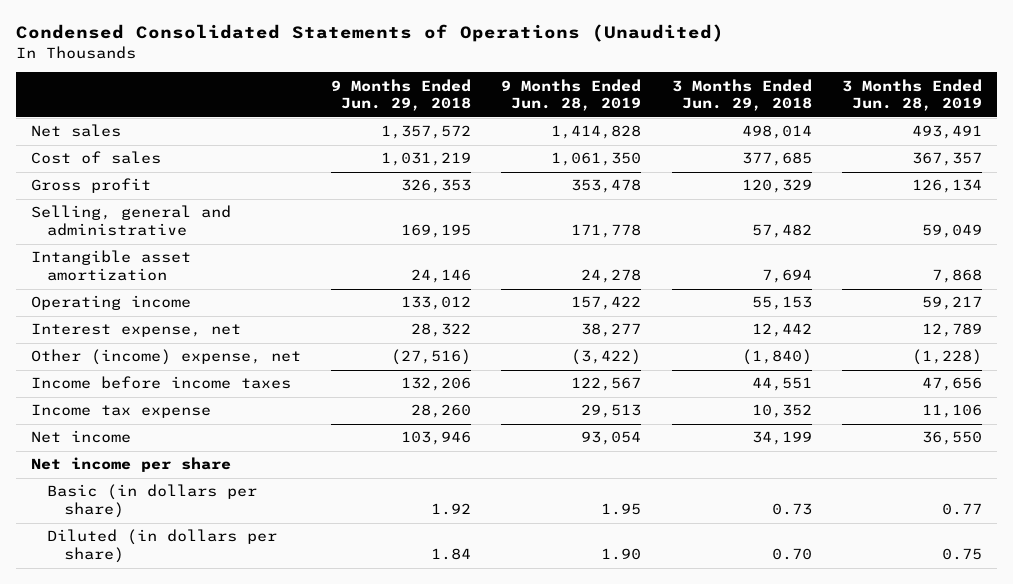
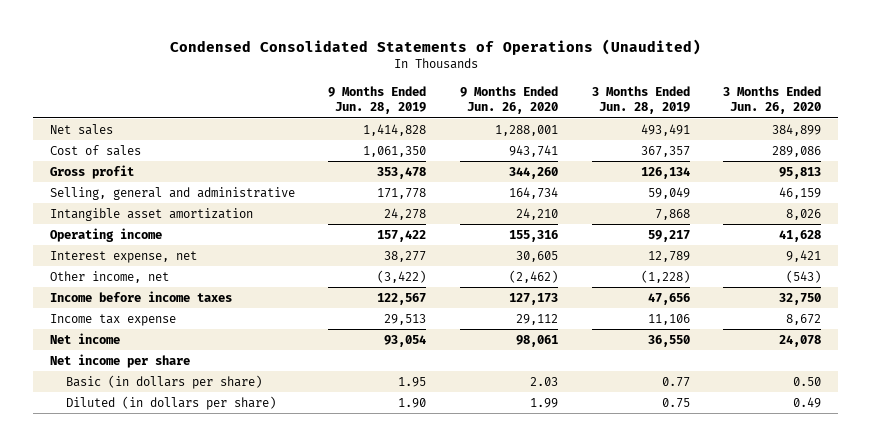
- | 9 Months Ended Jun. 29, 2018 | 9 Months Ended Jun. 28, 2019 | 3 Months Ended Jun. 29, 2018 | 3 Months Ended Jun. 28, 2019
+ | 9 Months Ended Jun. 28, 2019 | 9 Months Ended Jun. 26, 2020 | 3 Months Ended Jun. 28, 2019 | 3 Months Ended Jun. 26, 2020
- Other (income) expense, net | (27,516) | (3,422) | (1,840) | (1,228)
+ Other income, net | (3,422) | (2,462) | (1,228) | (543)

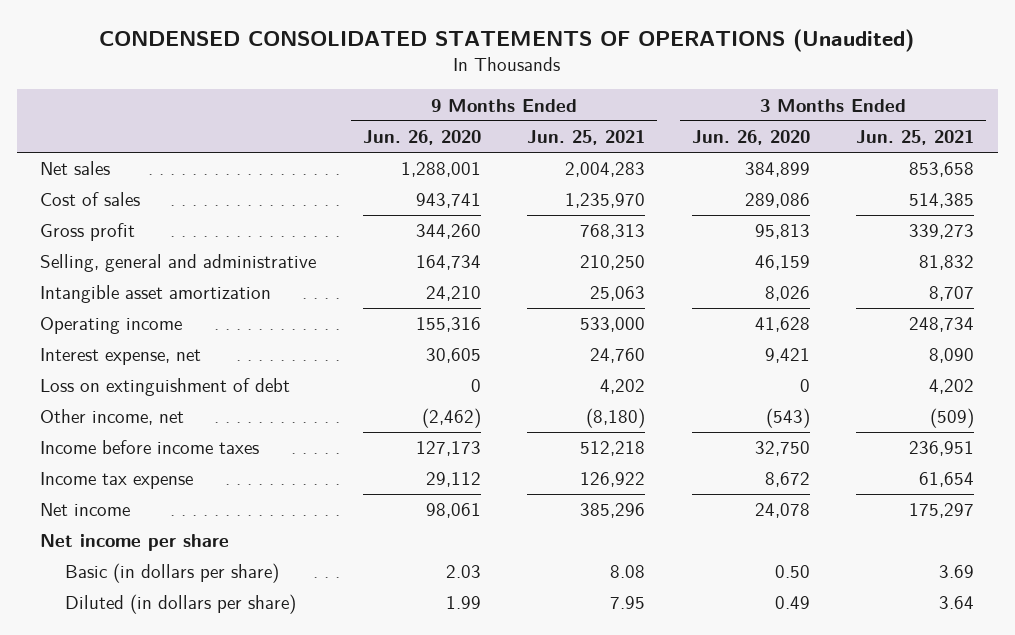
- Condensed Consolidated Statements of Operations (Unaudited)
+ CONDENSED CONSOLIDATED STATEMENTS OF OPERATIONS (Unaudited)
- | 9 Months Ended Jun. 28, 2019 | 9 Months Ended Jun. 26, 2020 | 3 Months Ended Jun. 28, 2019 | 3 Months Ended Jun. 26, 2020
+ | 9 Months Ended Jun. 26, 2020 | 9 Months Ended Jun. 25, 2021 | 3 Months Ended Jun. 26, 2020 | 3 Months Ended Jun. 25, 2021
+ Loss on extinguishment of debt | 0 | 4,202 | 0 | 4,202

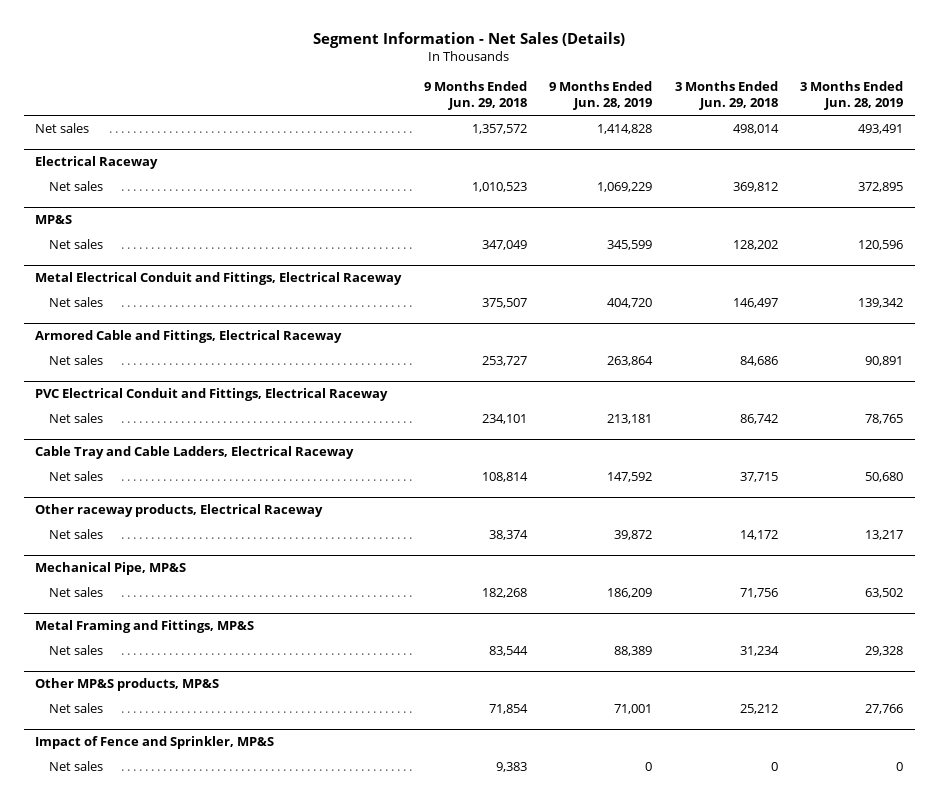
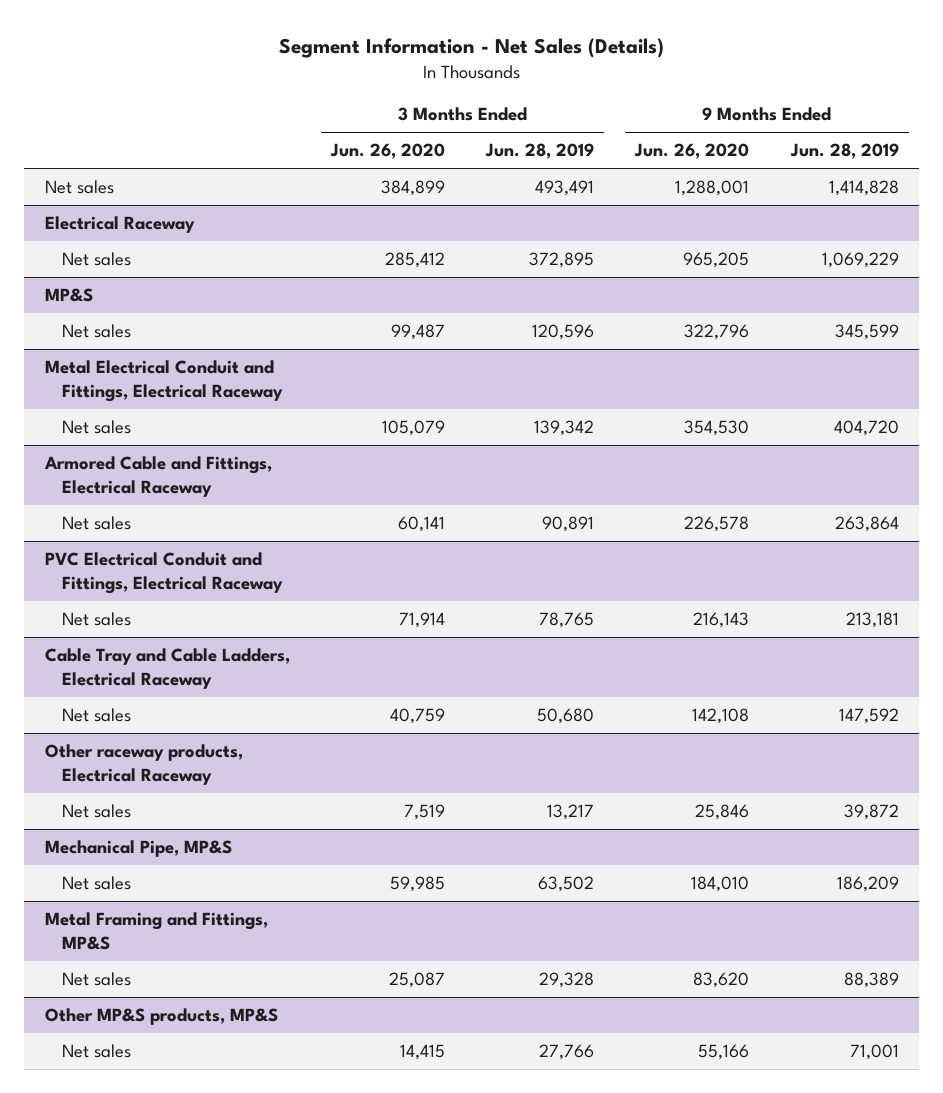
- | 9 Months Ended Jun. 29, 2018 | 9 Months Ended Jun. 28, 2019 | 3 Months Ended Jun. 29, 2018 | 3 Months Ended Jun. 28, 2019
+ | 3 Months Ended Jun. 26, 2020 | 3 Months Ended Jun. 28, 2019 | 9 Months Ended Jun. 26, 2020 | 9 Months Ended Jun. 28, 2019
- Impact of Fence and Sprinkler, MP&S
- Net sales | 9,383 | 0 | 0 | 0

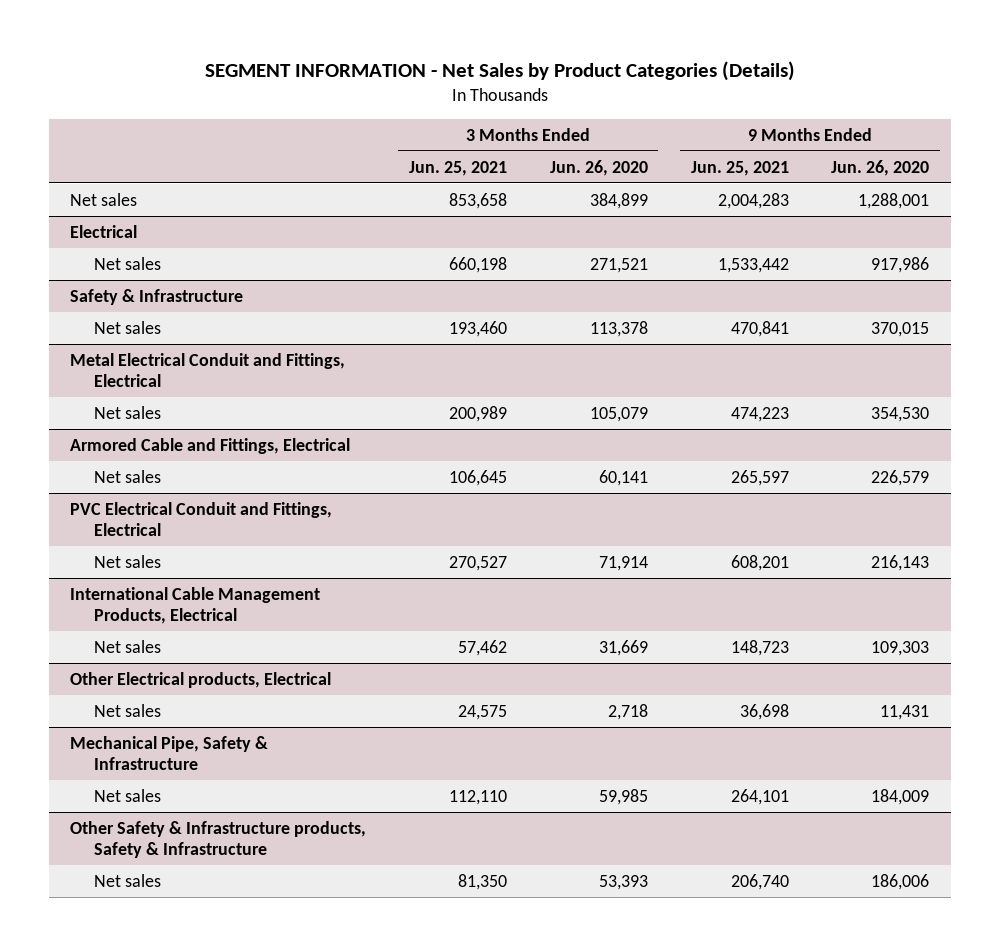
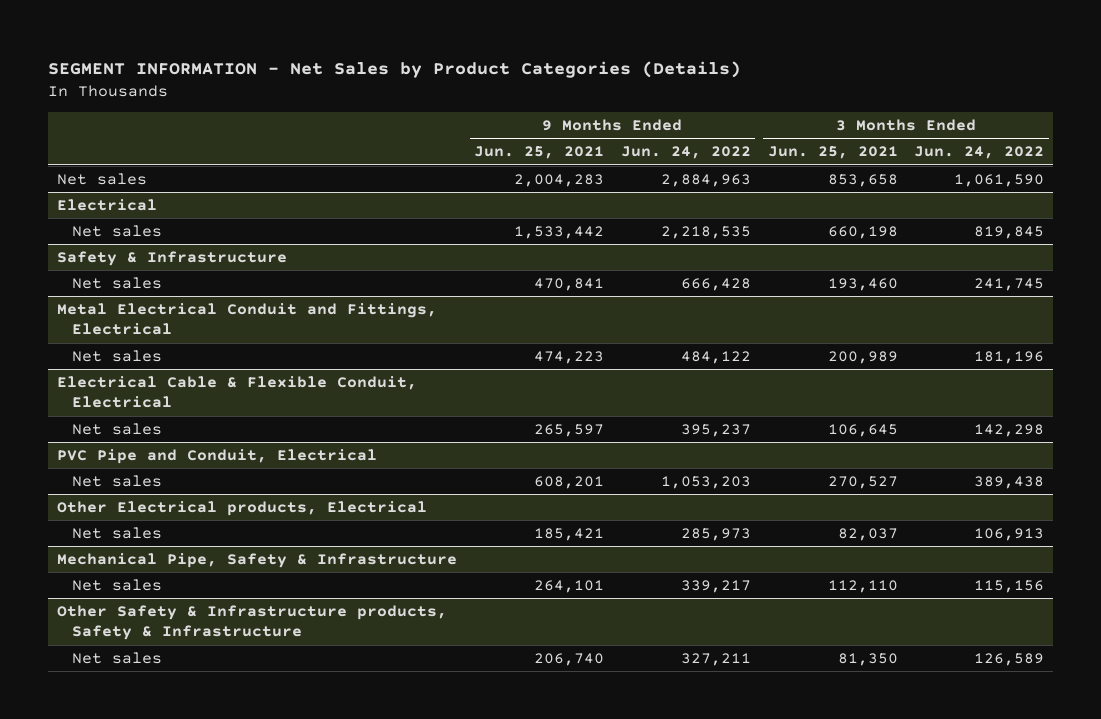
- | 3 Months Ended Jun. 25, 2021 | 3 Months Ended Jun. 26, 2020 | 9 Months Ended Jun. 25, 2021 | 9 Months Ended Jun. 26, 2020
+ | 9 Months Ended Jun. 25, 2021 | 9 Months Ended Jun. 24, 2022 | 3 Months Ended Jun. 25, 2021 | 3 Months Ended Jun. 24, 2022
- Armored Cable and Fittings, Electrical
+ Electrical Cable & Flexible Conduit, Electrical
- PVC Electrical Conduit and Fittings, Electrical
+ PVC Pipe and Conduit, Electrical
- International Cable Management Products, Electrical
- Net sales | 57,462 | 31,669 | 148,723 | 109,303
@ Other Electrical products, Electrical
- Net sales | 24,575 | 2,718 | 36,698 | 11,431
+ Net sales | 185,421 | 285,973 | 82,037 | 106,913

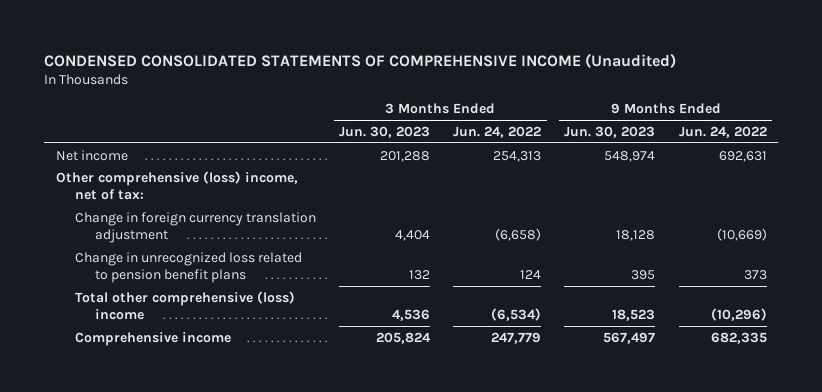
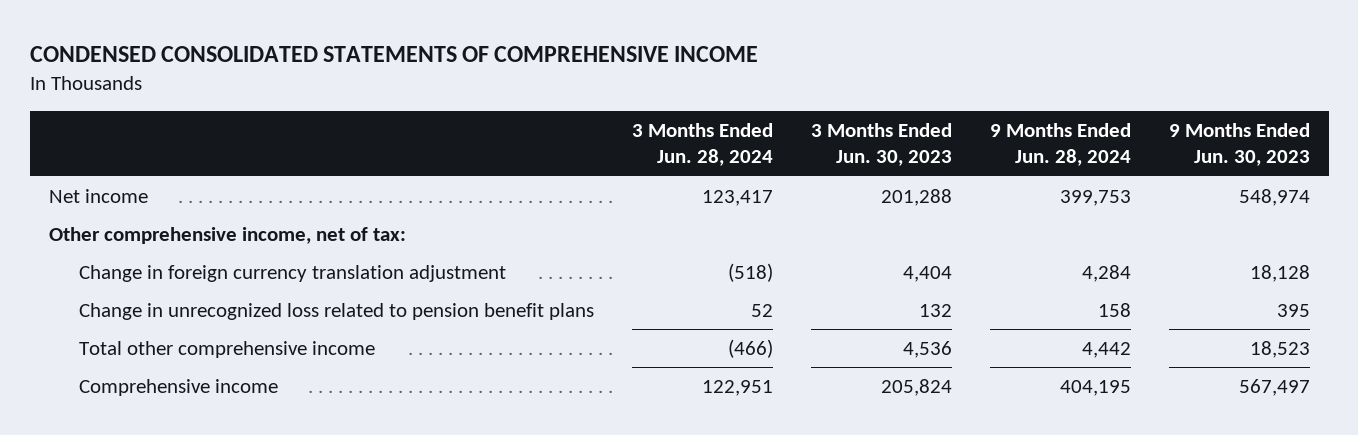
- CONDENSED CONSOLIDATED STATEMENTS OF COMPREHENSIVE INCOME (Unaudited)
+ CONDENSED CONSOLIDATED STATEMENTS OF COMPREHENSIVE INCOME
- | 3 Months Ended Jun. 30, 2023 | 3 Months Ended Jun. 24, 2022 | 9 Months Ended Jun. 30, 2023 | 9 Months Ended Jun. 24, 2022
+ | 3 Months Ended Jun. 28, 2024 | 3 Months Ended Jun. 30, 2023 | 9 Months Ended Jun. 28, 2024 | 9 Months Ended Jun. 30, 2023
- Other comprehensive (loss) income, net of tax:
+ Other comprehensive income, net of tax:
- Total other comprehensive (loss) income | 4,536 | (6,534) | 18,523 | (10,296)
+ Total other comprehensive income | (466) | 4,536 | 4,442 | 18,523

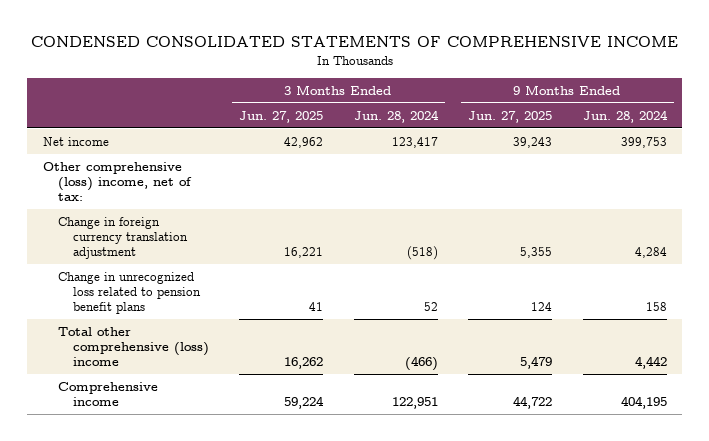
- | 3 Months Ended Jun. 28, 2024 | 3 Months Ended Jun. 30, 2023 | 9 Months Ended Jun. 28, 2024 | 9 Months Ended Jun. 30, 2023
+ | 3 Months Ended Jun. 27, 2025 | 3 Months Ended Jun. 28, 2024 | 9 Months Ended Jun. 27, 2025 | 9 Months Ended Jun. 28, 2024
- Other comprehensive income, net of tax:
+ Other comprehensive (loss) income, net of tax:
- Total other comprehensive income | (466) | 4,536 | 4,442 | 18,523
+ Total other comprehensive (loss) income | 16,262 | (466) | 5,479 | 4,442

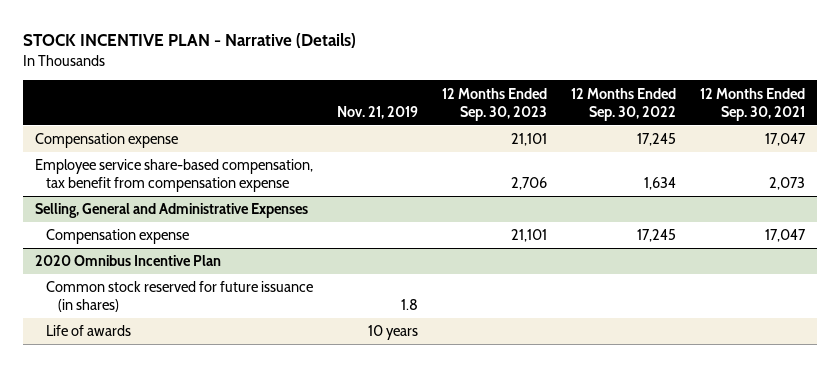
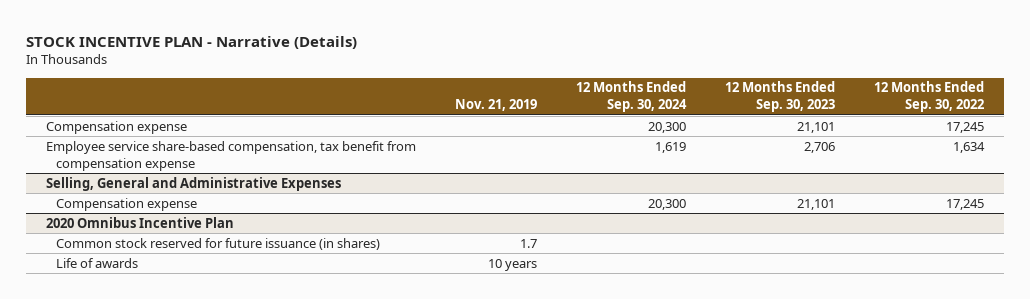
- | Nov. 21, 2019 | 12 Months Ended Sep. 30, 2023 | 12 Months Ended Sep. 30, 2022 | 12 Months Ended Sep. 30, 2021
+ | Nov. 21, 2019 | 12 Months Ended Sep. 30, 2024 | 12 Months Ended Sep. 30, 2023 | 12 Months Ended Sep. 30, 2022
@ 2020 Omnibus Incentive Plan
- Common stock reserved for future issuance (in shares) | 1.8 | | |
+ Common stock reserved for future issuance (in shares) | 1.7 | | |

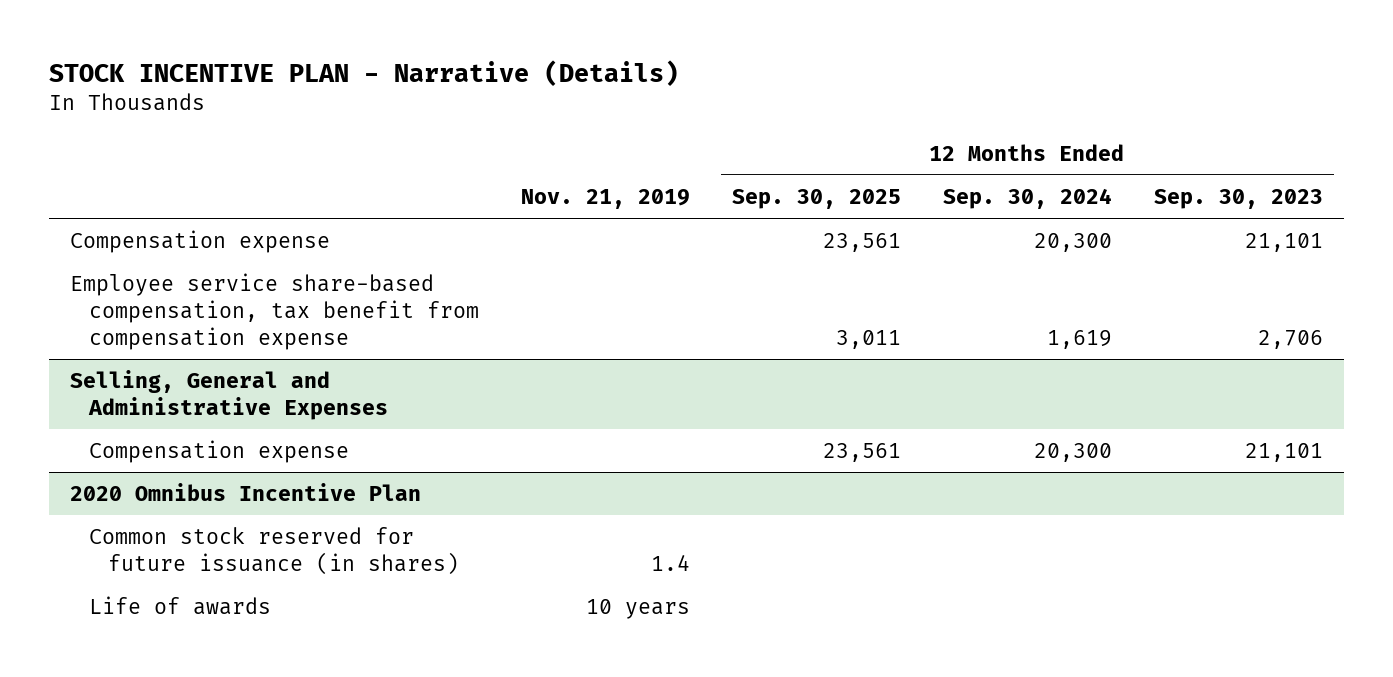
- | Nov. 21, 2019 | 12 Months Ended Sep. 30, 2024 | 12 Months Ended Sep. 30, 2023 | 12 Months Ended Sep. 30, 2022
+ | Nov. 21, 2019 | 12 Months Ended Sep. 30, 2025 | 12 Months Ended Sep. 30, 2024 | 12 Months Ended Sep. 30, 2023
@ 2020 Omnibus Incentive Plan
- Common stock reserved for future issuance (in shares) | 1.7 | | |
+ Common stock reserved for future issuance (in shares) | 1.4 | | |

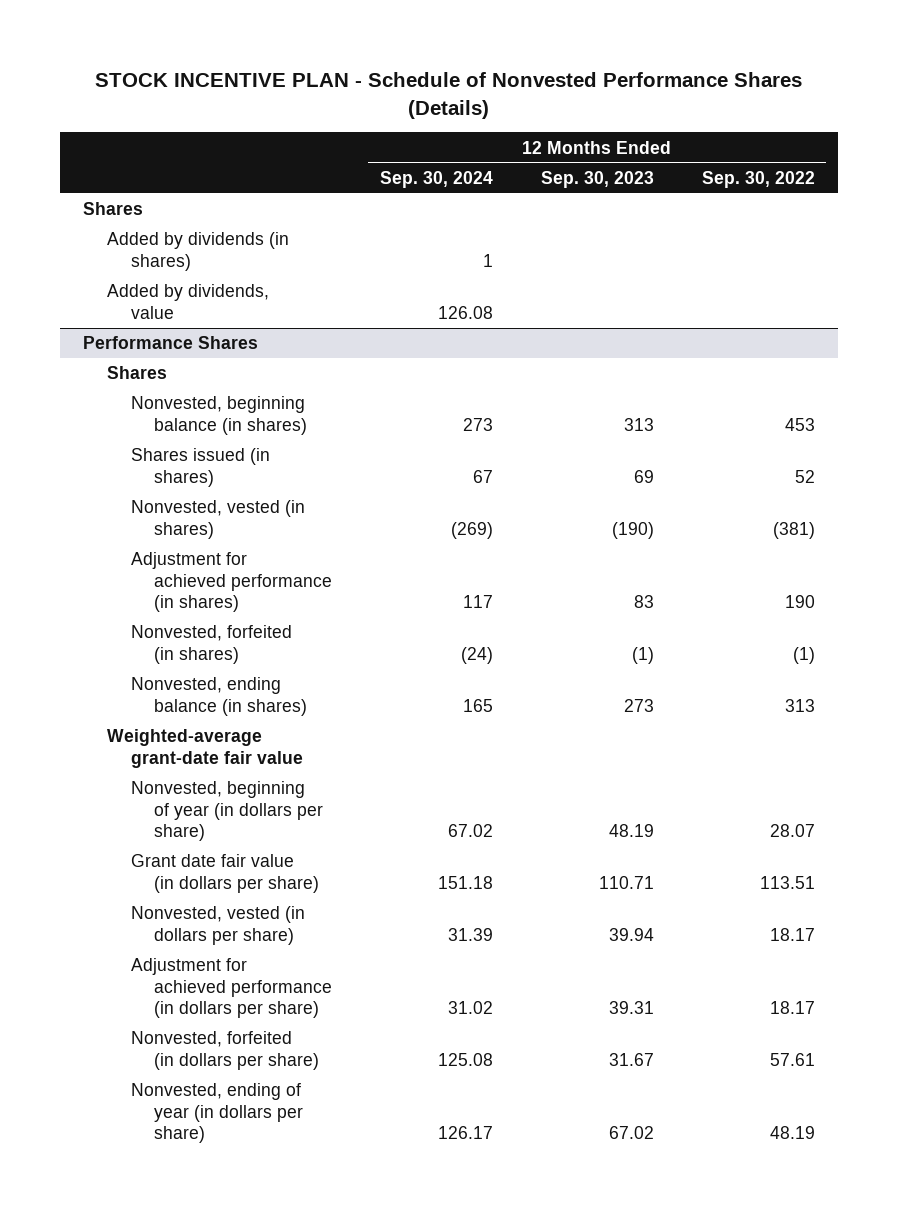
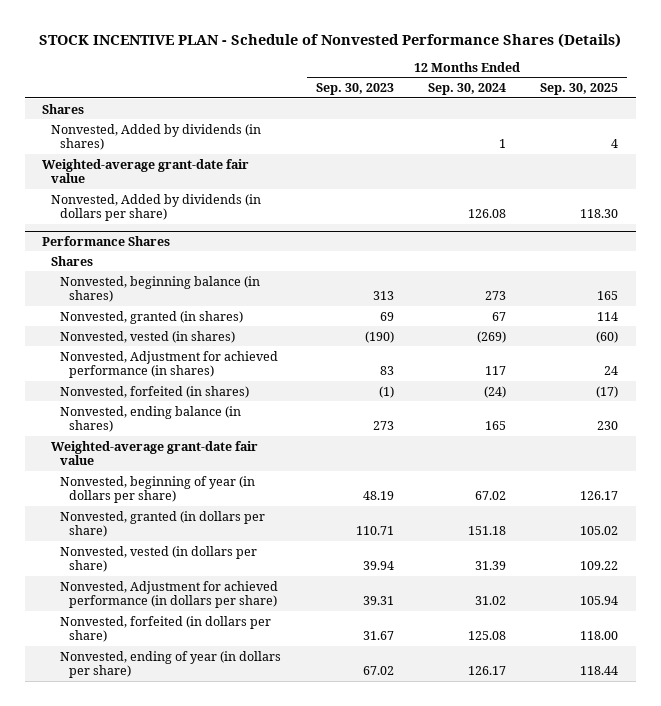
- | 12 Months Ended Sep. 30, 2024 | 12 Months Ended Sep. 30, 2023 | 12 Months Ended Sep. 30, 2022
+ | 12 Months Ended Sep. 30, 2023 | 12 Months Ended Sep. 30, 2024 | 12 Months Ended Sep. 30, 2025
- Added by dividends (in shares) | 1 | |
- Added by dividends, value | 126.08 | |
+ Nonvested, Added by dividends (in shares) | | 1 | 4
+ Weighted-average grant-date fair value
+ Nonvested, Added by dividends (in dollars per share) | | 126.08 | 118.30
@ Performance Shares
- Shares issued (in shares) | 67 | 69 | 52
+ Nonvested, granted (in shares) | 69 | 67 | 114
- Adjustment for achieved performance (in shares) | 117 | 83 | 190
+ Nonvested, Adjustment for achieved performance (in shares) | 83 | 117 | 24
- Grant date fair value (in dollars per share) | 151.18 | 110.71 | 113.51
+ Nonvested, granted (in dollars per share) | 110.71 | 151.18 | 105.02
- Adjustment for achieved performance (in dollars per share) | 31.02 | 39.31 | 18.17
+ Nonvested, Adjustment for achieved performance (in dollars per share) | 39.31 | 31.02 | 105.94

